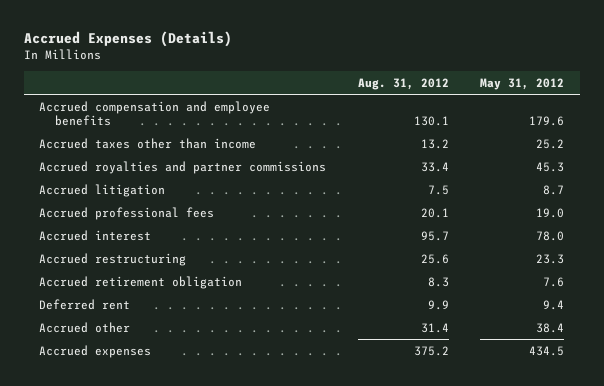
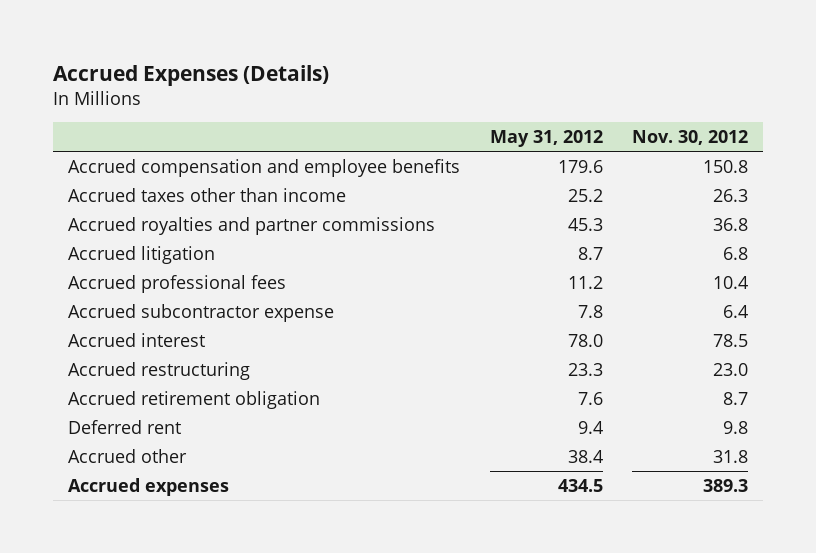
- | Aug. 31, 2012 | May 31, 2012
+ | May 31, 2012 | Nov. 30, 2012
- Accrued professional fees | 20.1 | 19.0
+ Accrued professional fees | 11.2 | 10.4
+ Accrued subcontractor expense | 7.8 | 6.4

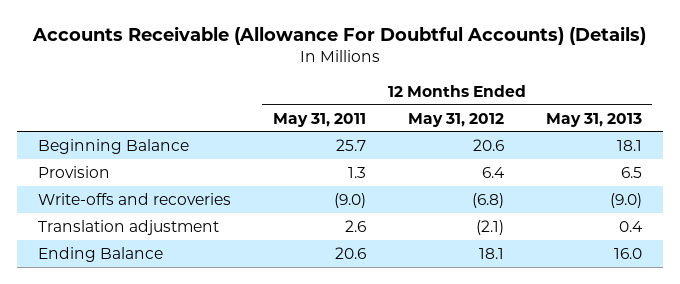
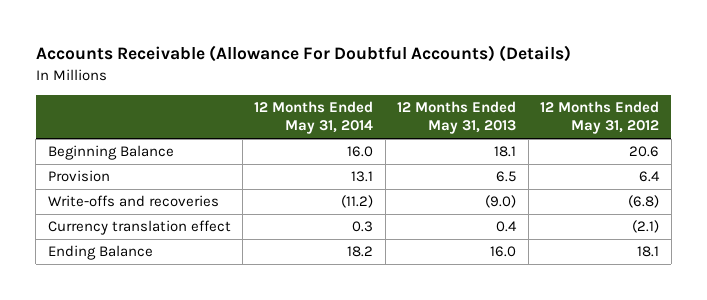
- | 12 Months Ended May 31, 2011 | 12 Months Ended May 31, 2012 | 12 Months Ended May 31, 2013
+ | 12 Months Ended May 31, 2014 | 12 Months Ended May 31, 2013 | 12 Months Ended May 31, 2012
- Translation adjustment | 2.6 | (2.1) | 0.4
+ Currency translation effect | 0.3 | 0.4 | (2.1)

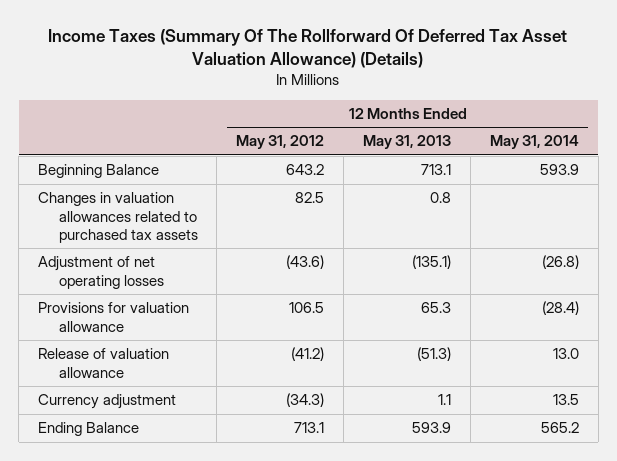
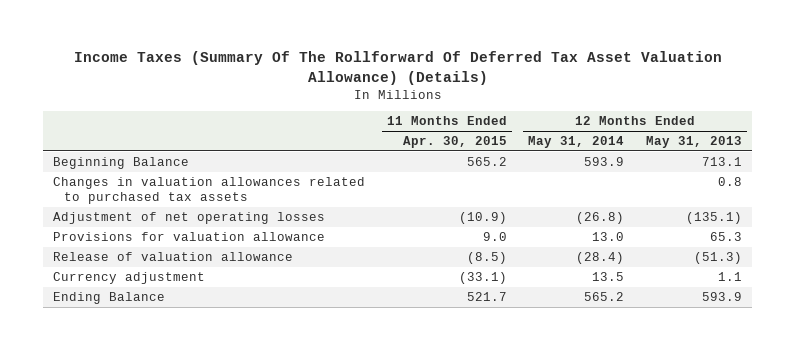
- | 12 Months Ended May 31, 2012 | 12 Months Ended May 31, 2013 | 12 Months Ended May 31, 2014
+ | 11 Months Ended Apr. 30, 2015 | 12 Months Ended May 31, 2014 | 12 Months Ended May 31, 2013
- Provisions for valuation allowance | 106.5 | 65.3 | (28.4)
- Release of valuation allowance | (41.2) | (51.3) | 13.0
+ Provisions for valuation allowance | 9.0 | 13.0 | 65.3
+ Release of valuation allowance | (8.5) | (28.4) | (51.3)

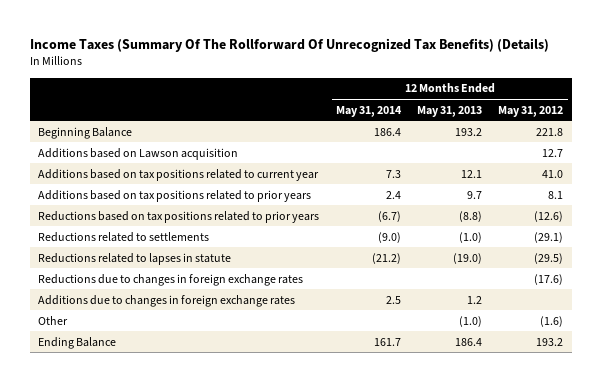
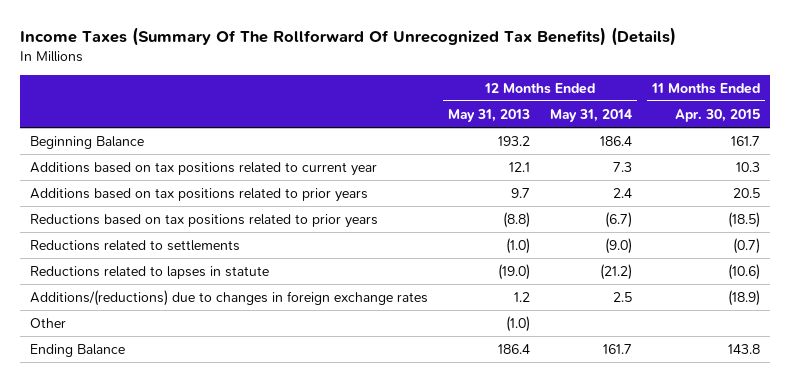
- | 12 Months Ended May 31, 2014 | 12 Months Ended May 31, 2013 | 12 Months Ended May 31, 2012
+ | 12 Months Ended May 31, 2013 | 12 Months Ended May 31, 2014 | 11 Months Ended Apr. 30, 2015
- Additions based on Lawson acquisition | | | 12.7
- Reductions due to changes in foreign exchange rates | | | (17.6)
- Additions due to changes in foreign exchange rates | 2.5 | 1.2 |
+ Additions/(reductions) due to changes in foreign exchange rates | 1.2 | 2.5 | (18.9)

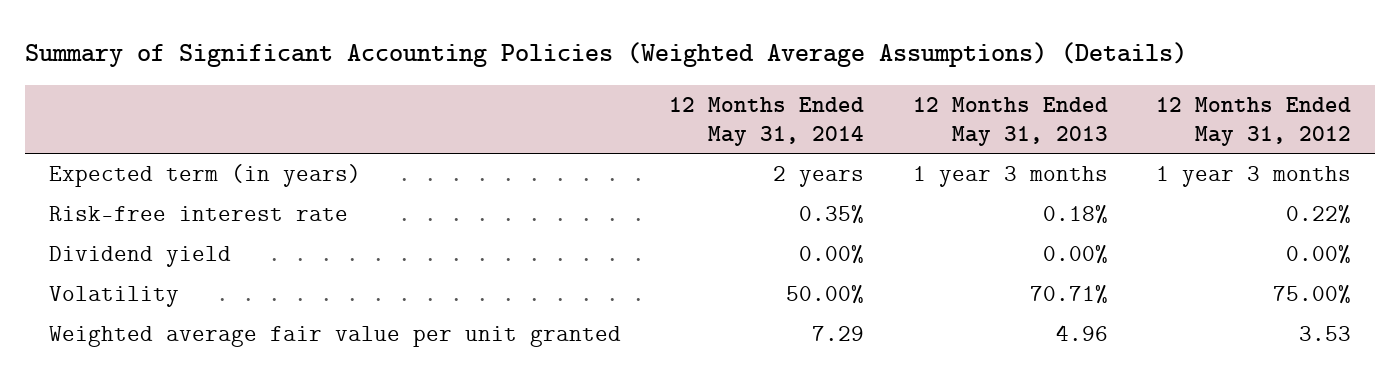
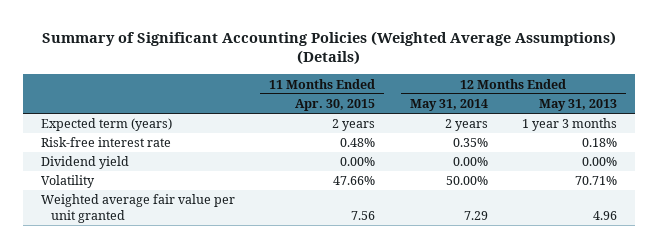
- | 12 Months Ended May 31, 2014 | 12 Months Ended May 31, 2013 | 12 Months Ended May 31, 2012
+ | 11 Months Ended Apr. 30, 2015 | 12 Months Ended May 31, 2014 | 12 Months Ended May 31, 2013
- Expected term (in years) | 2 years | 1 year 3 months | 1 year 3 months
+ Expected term (years) | 2 years | 2 years | 1 year 3 months

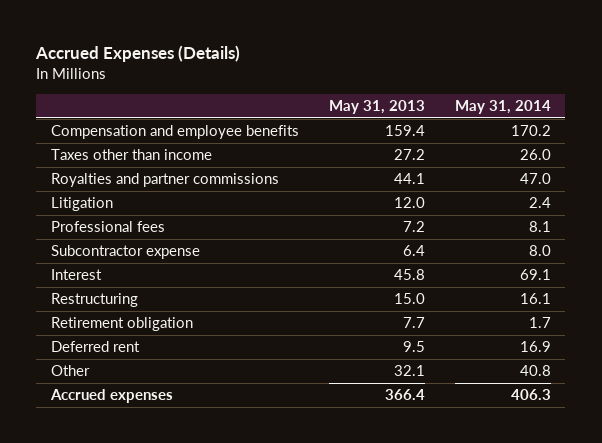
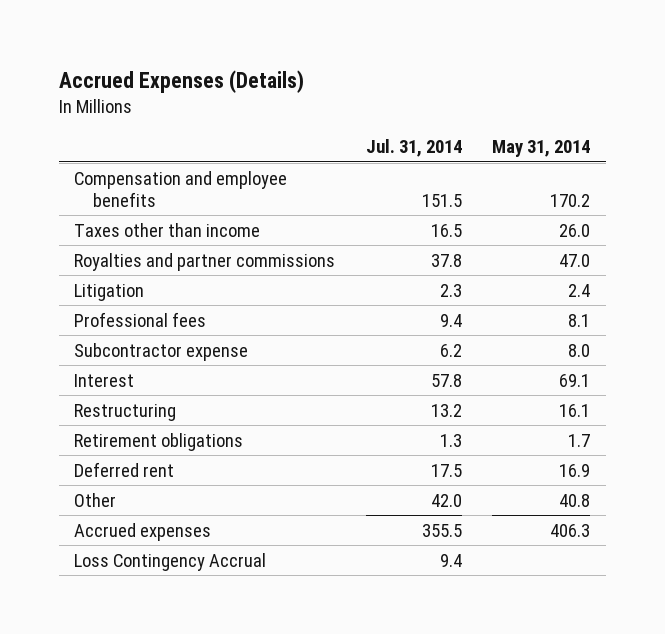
- | May 31, 2013 | May 31, 2014
+ | Jul. 31, 2014 | May 31, 2014
- Retirement obligation | 7.7 | 1.7
+ Retirement obligations | 1.3 | 1.7
+ Loss Contingency Accrual | 9.4 |

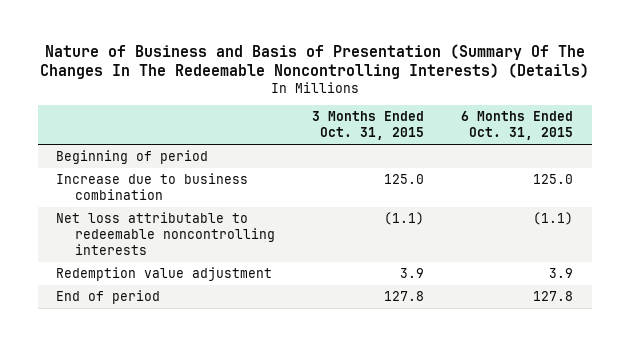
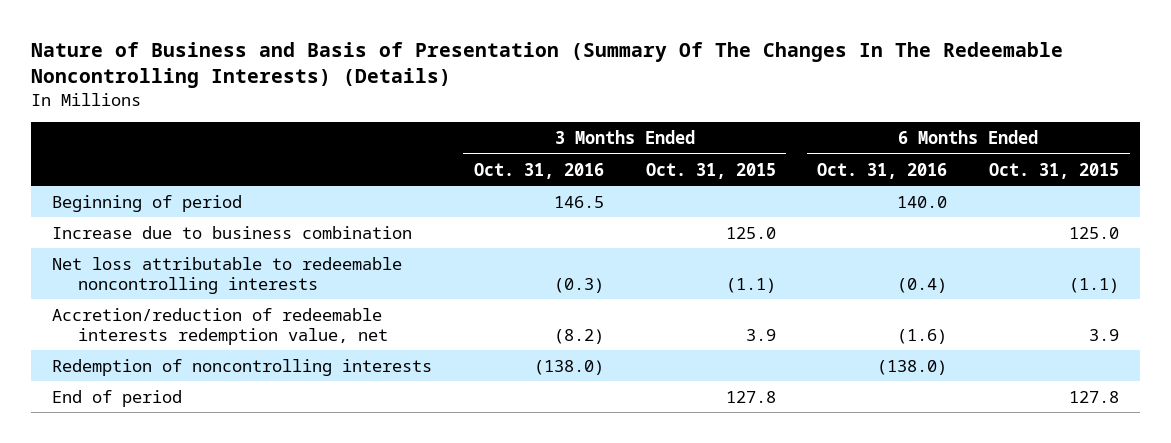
- | 3 Months Ended Oct. 31, 2015 | 6 Months Ended Oct. 31, 2015
+ | 3 Months Ended Oct. 31, 2016 | 3 Months Ended Oct. 31, 2015 | 6 Months Ended Oct. 31, 2016 | 6 Months Ended Oct. 31, 2015
- Redemption value adjustment | 3.9 | 3.9
+ Accretion/reduction of redeemable interests redemption value, net | (8.2) | 3.9 | (1.6) | 3.9
+ Redemption of noncontrolling interests | (138.0) | | (138.0) |

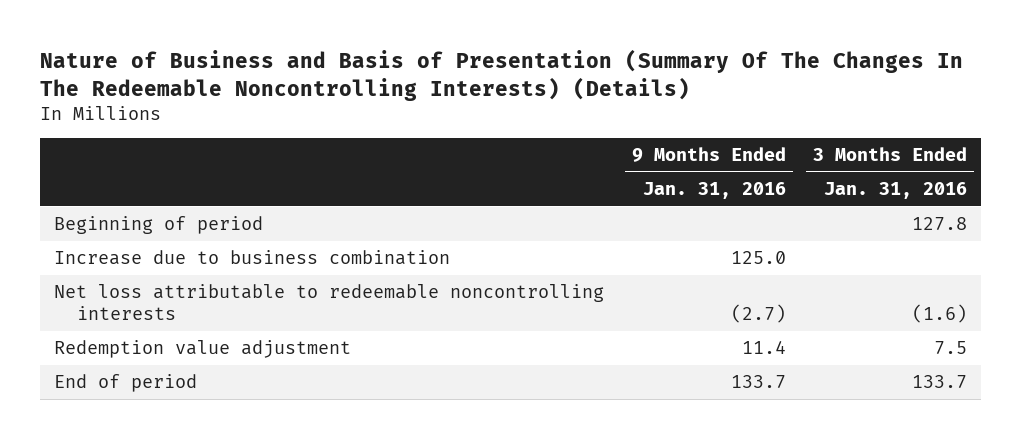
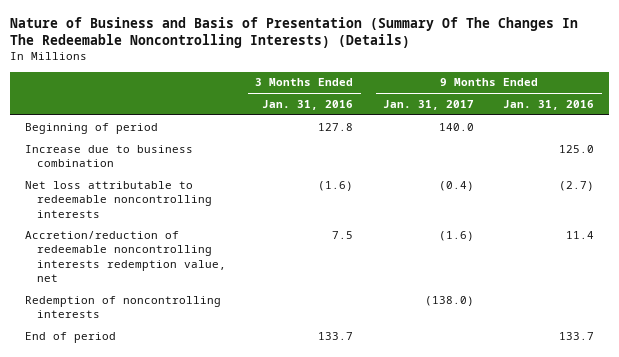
- | 9 Months Ended Jan. 31, 2016 | 3 Months Ended Jan. 31, 2016
+ | 3 Months Ended Jan. 31, 2016 | 9 Months Ended Jan. 31, 2017 | 9 Months Ended Jan. 31, 2016
- Redemption value adjustment | 11.4 | 7.5
+ Accretion/reduction of redeemable noncontrolling interests redemption value, net | 7.5 | (1.6) | 11.4
+ Redemption of noncontrolling interests | | (138.0) |

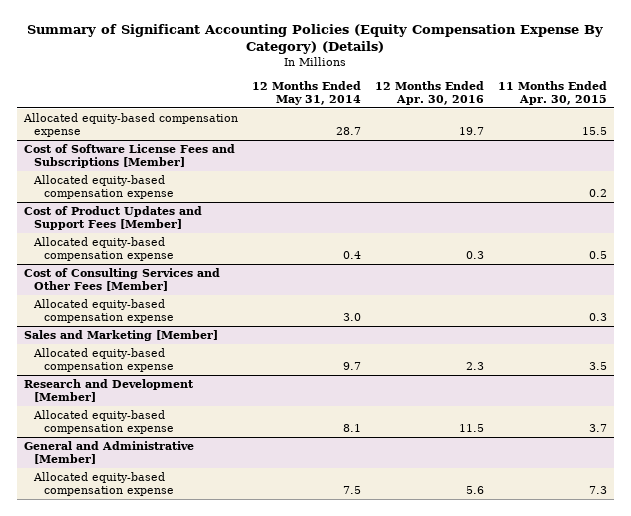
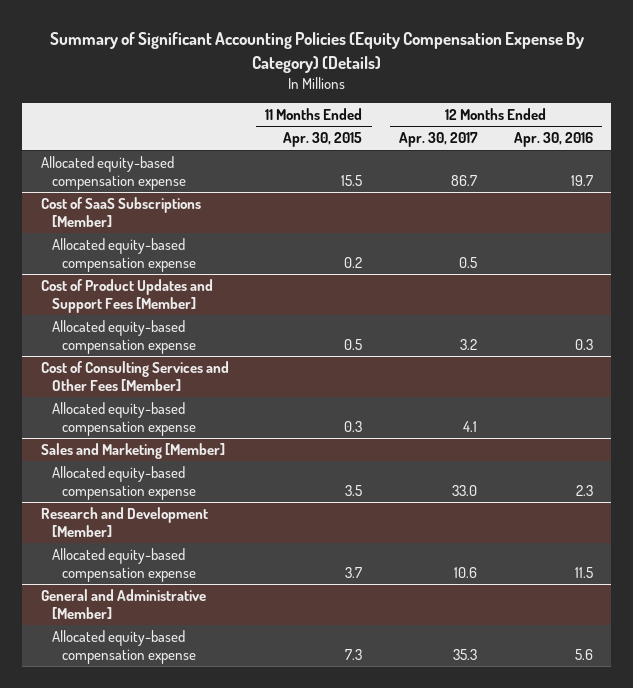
- | 12 Months Ended May 31, 2014 | 12 Months Ended Apr. 30, 2016 | 11 Months Ended Apr. 30, 2015
+ | 11 Months Ended Apr. 30, 2015 | 12 Months Ended Apr. 30, 2017 | 12 Months Ended Apr. 30, 2016
- Cost of Software License Fees and Subscriptions [Member]
+ Cost of SaaS Subscriptions [Member]

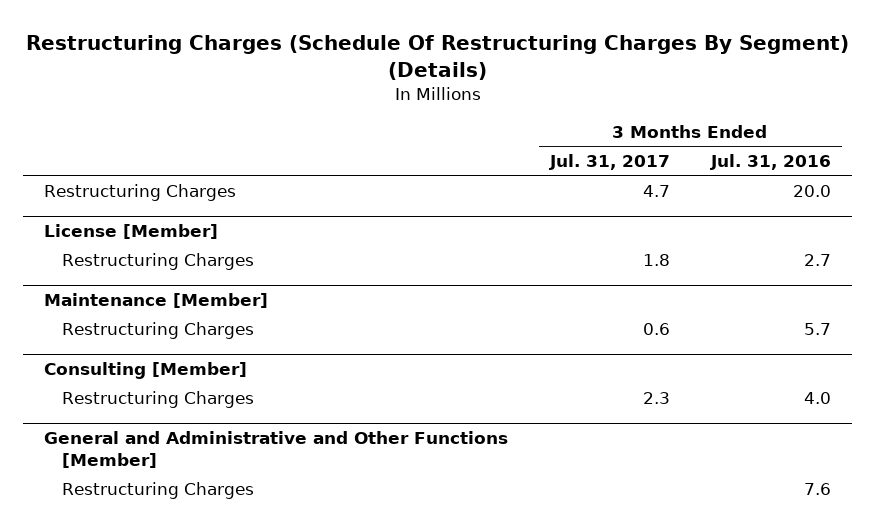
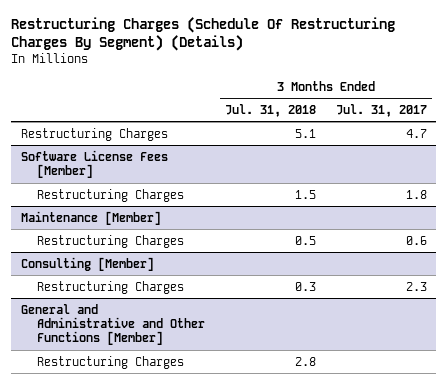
- | 3 Months Ended Jul. 31, 2017 | 3 Months Ended Jul. 31, 2016
+ | 3 Months Ended Jul. 31, 2018 | 3 Months Ended Jul. 31, 2017
- License [Member]
+ Software License Fees [Member]

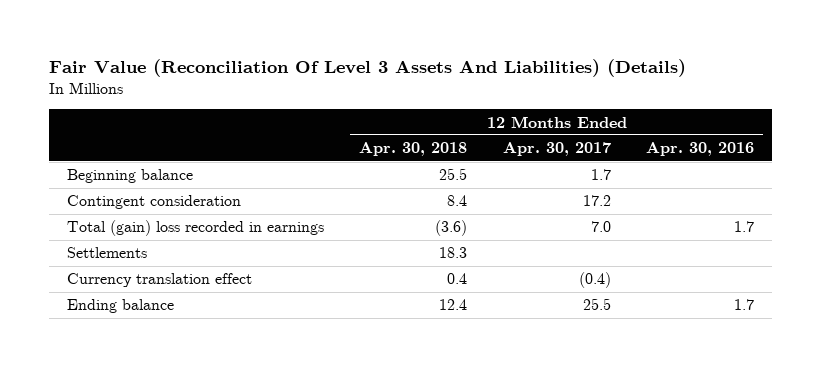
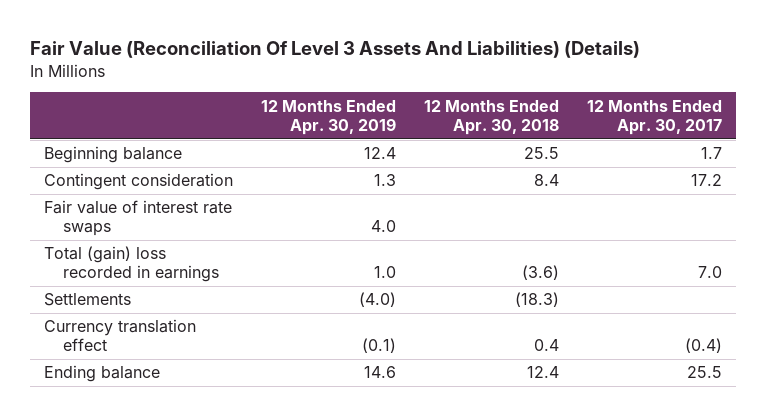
- | 12 Months Ended Apr. 30, 2018 | 12 Months Ended Apr. 30, 2017 | 12 Months Ended Apr. 30, 2016
+ | 12 Months Ended Apr. 30, 2019 | 12 Months Ended Apr. 30, 2018 | 12 Months Ended Apr. 30, 2017
+ Fair value of interest rate swaps | 4.0 | |
- Settlements | 18.3 | |
+ Settlements | (4.0) | (18.3) |

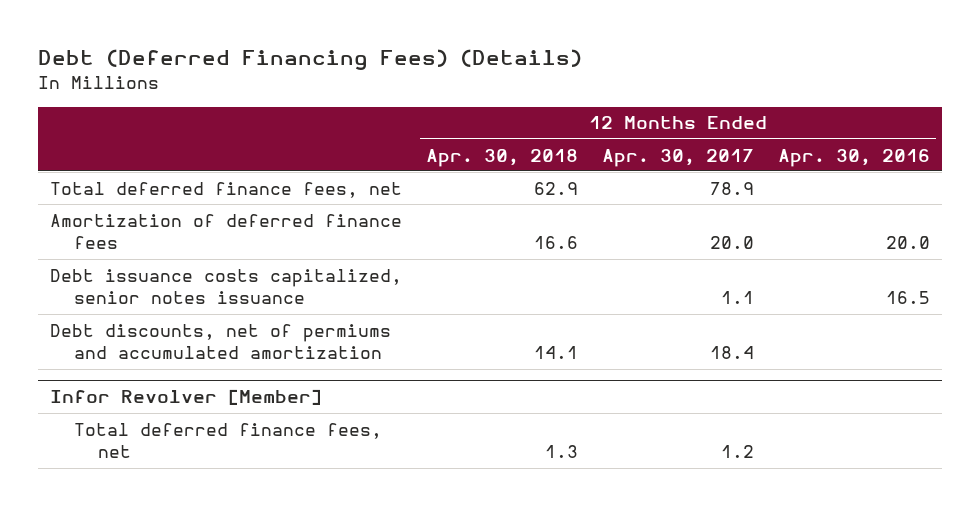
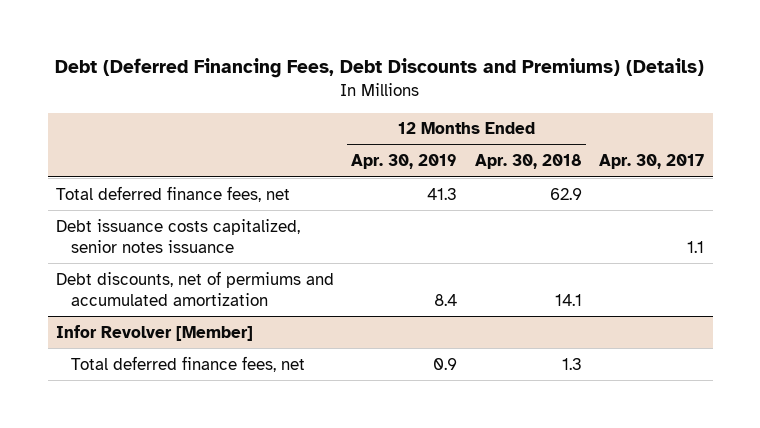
- Debt (Deferred Financing Fees) (Details)
+ Debt (Deferred Financing Fees, Debt Discounts and Premiums) (Details)
- | 12 Months Ended Apr. 30, 2018 | 12 Months Ended Apr. 30, 2017 | 12 Months Ended Apr. 30, 2016
+ | 12 Months Ended Apr. 30, 2019 | 12 Months Ended Apr. 30, 2018 | Apr. 30, 2017
- Amortization of deferred finance fees | 16.6 | 20.0 | 20.0

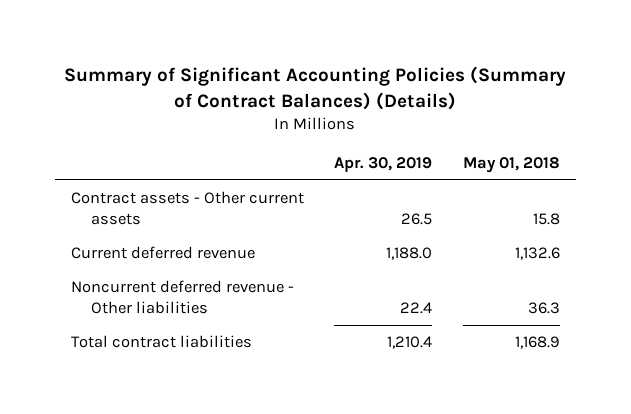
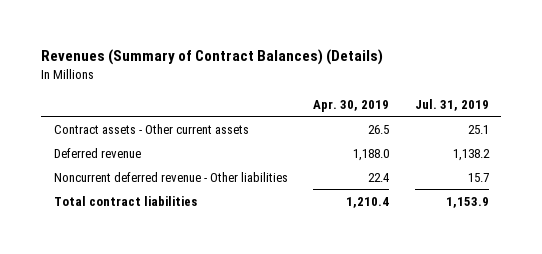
- Summary of Significant Accounting Policies (Summary of Contract Balances) (Details)
+ Revenues (Summary of Contract Balances) (Details)
- | Apr. 30, 2019 | May 01, 2018
+ | Apr. 30, 2019 | Jul. 31, 2019
- Current deferred revenue | 1,188.0 | 1,132.6
+ Deferred revenue | 1,188.0 | 1,138.2

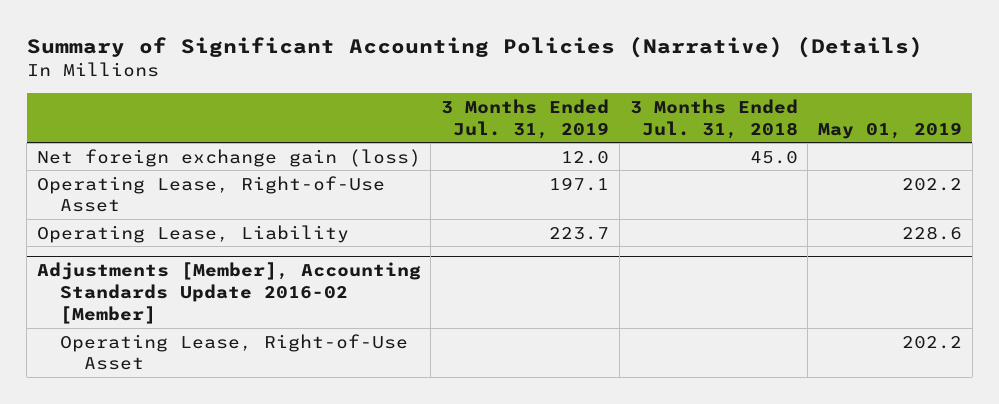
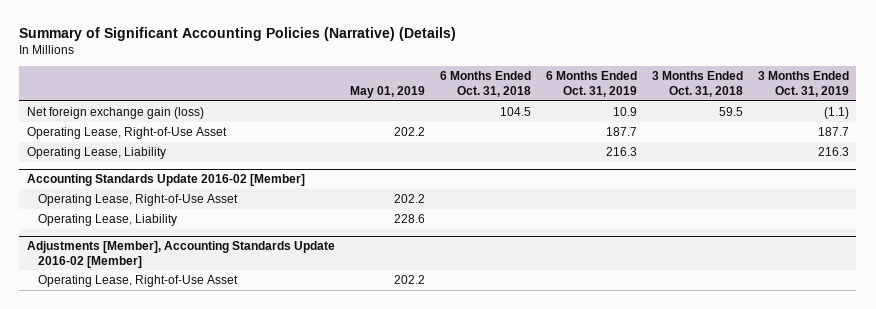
- | 3 Months Ended Jul. 31, 2019 | 3 Months Ended Jul. 31, 2018 | May 01, 2019
+ | May 01, 2019 | 6 Months Ended Oct. 31, 2018 | 6 Months Ended Oct. 31, 2019 | 3 Months Ended Oct. 31, 2018 | 3 Months Ended Oct. 31, 2019
+ Operating Lease, Liability | | | 216.3 | | 216.3
+ Accounting Standards Update 2016-02 [Member]
+ Operating Lease, Right-of-Use Asset | 202.2 | | | |

